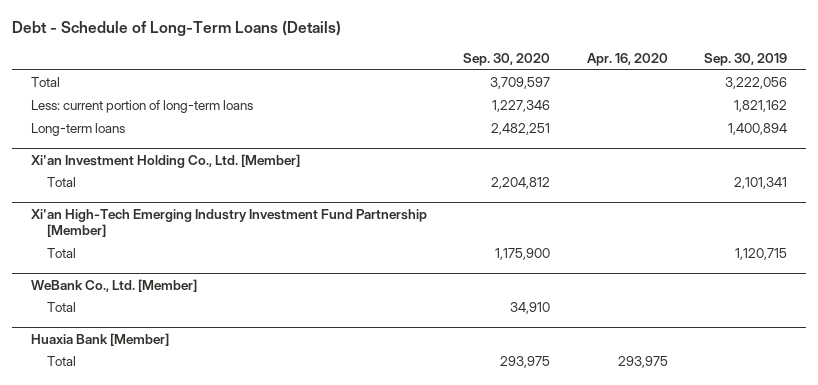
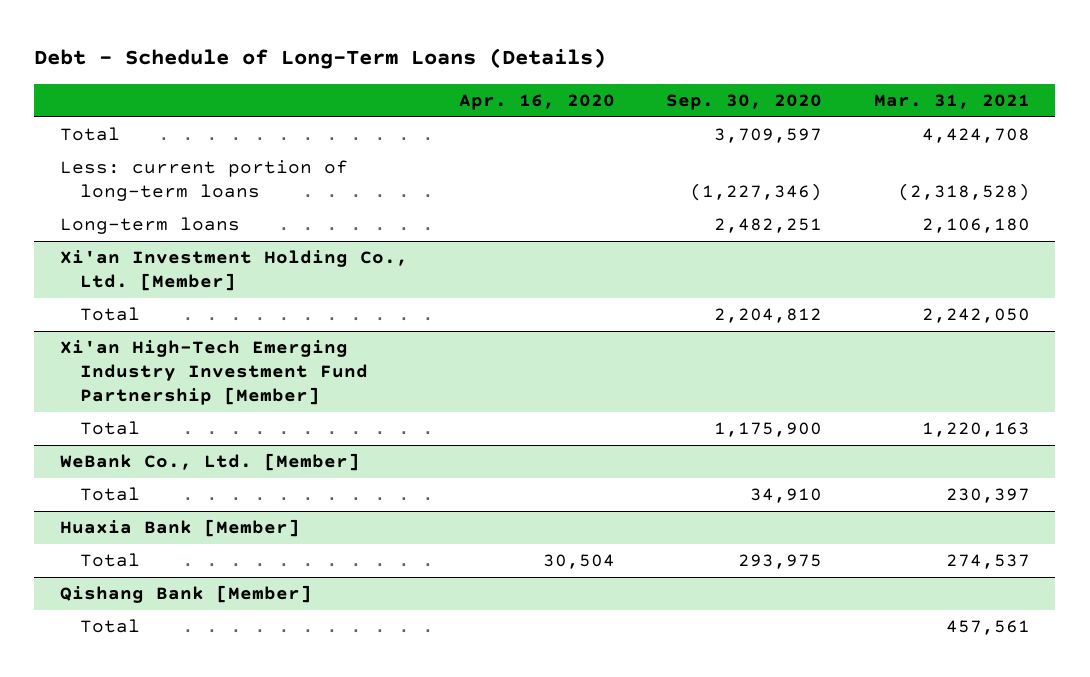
- | Sep. 30, 2020 | Apr. 16, 2020 | Sep. 30, 2019
+ | Apr. 16, 2020 | Sep. 30, 2020 | Mar. 31, 2021
- Less: current portion of long-term loans | 1,227,346 | | 1,821,162
+ Less: current portion of long-term loans | | (1,227,346) | (2,318,528)
@ Huaxia Bank [Member]
- Total | 293,975 | 293,975 |
+ Total | 30,504 | 293,975 | 274,537
+ Qishang Bank [Member]
+ Total | | | 457,561

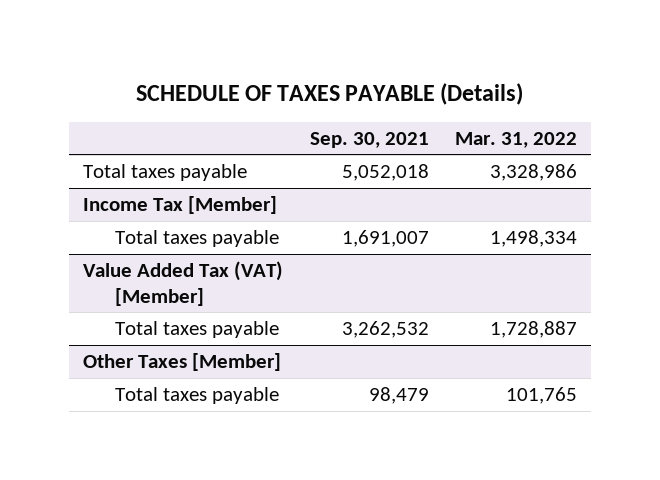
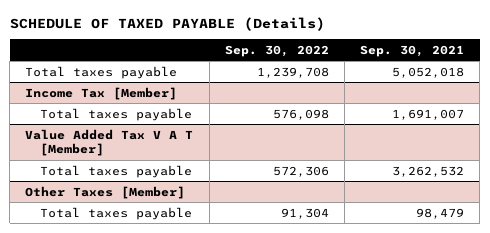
- SCHEDULE OF TAXES PAYABLE (Details)
+ SCHEDULE OF TAXED PAYABLE (Details)
- | Sep. 30, 2021 | Mar. 31, 2022
+ | Sep. 30, 2022 | Sep. 30, 2021
- Value Added Tax (VAT) [Member]
+ Value Added Tax V A T [Member]

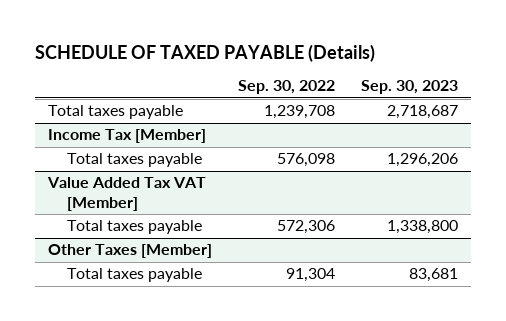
- | Sep. 30, 2022 | Sep. 30, 2021
+ | Sep. 30, 2022 | Sep. 30, 2023
- Value Added Tax V A T [Member]
+ Value Added Tax VAT [Member]

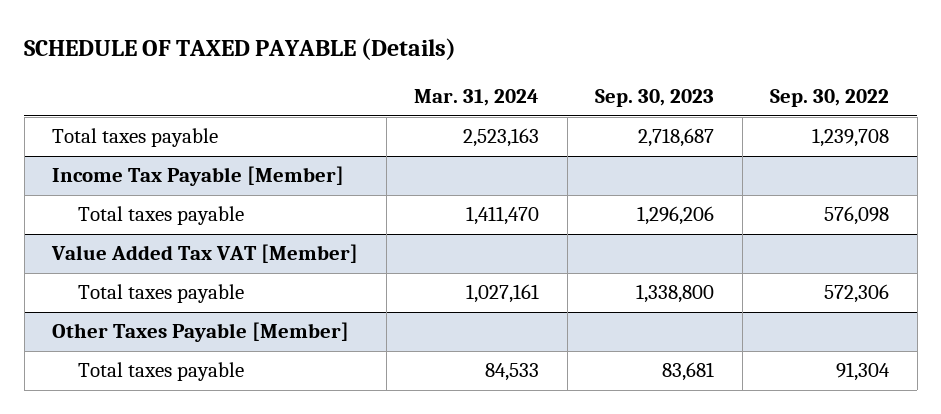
- | Sep. 30, 2022 | Sep. 30, 2023
+ | Mar. 31, 2024 | Sep. 30, 2023 | Sep. 30, 2022
- Income Tax [Member]
+ Income Tax Payable [Member]
- Other Taxes [Member]
+ Other Taxes Payable [Member]

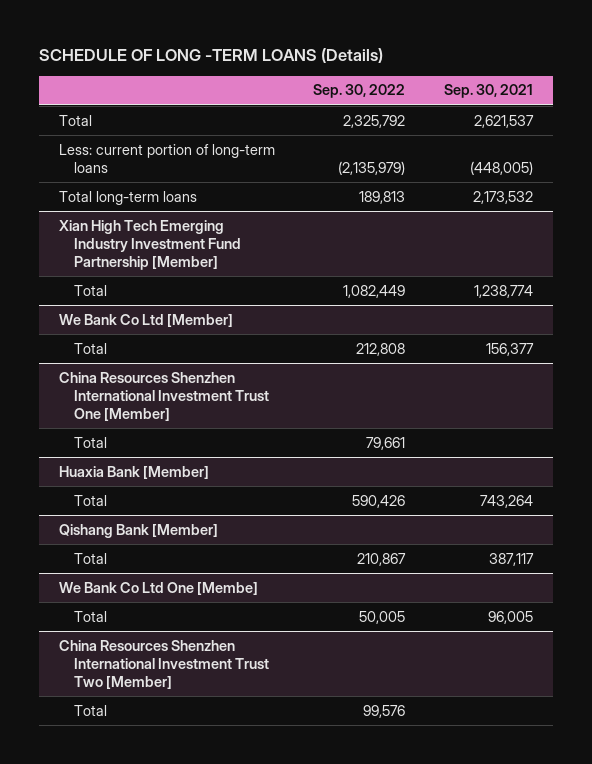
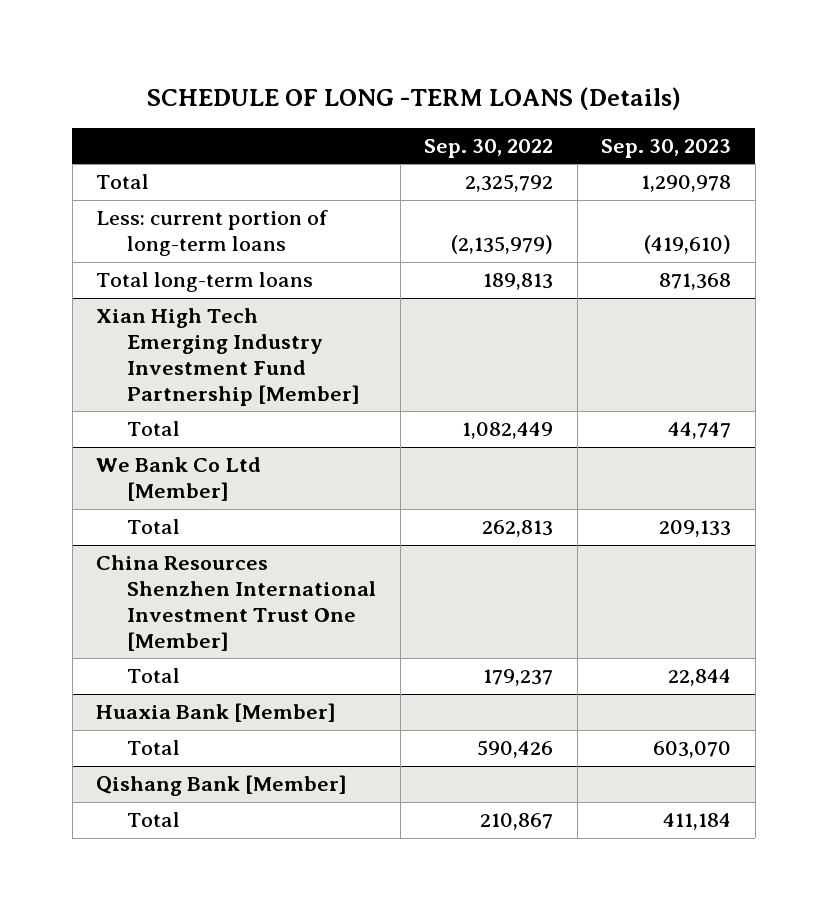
- | Sep. 30, 2022 | Sep. 30, 2021
+ | Sep. 30, 2022 | Sep. 30, 2023
@ We Bank Co Ltd [Member]
- Total | 212,808 | 156,377
+ Total | 262,813 | 209,133
@ China Resources Shenzhen International Investment Trust One [Member]
- Total | 79,661 |
+ Total | 179,237 | 22,844
- We Bank Co Ltd One [Membe]
- Total | 50,005 | 96,005
- China Resources Shenzhen International Investment Trust Two [Member]
- Total | 99,576 |

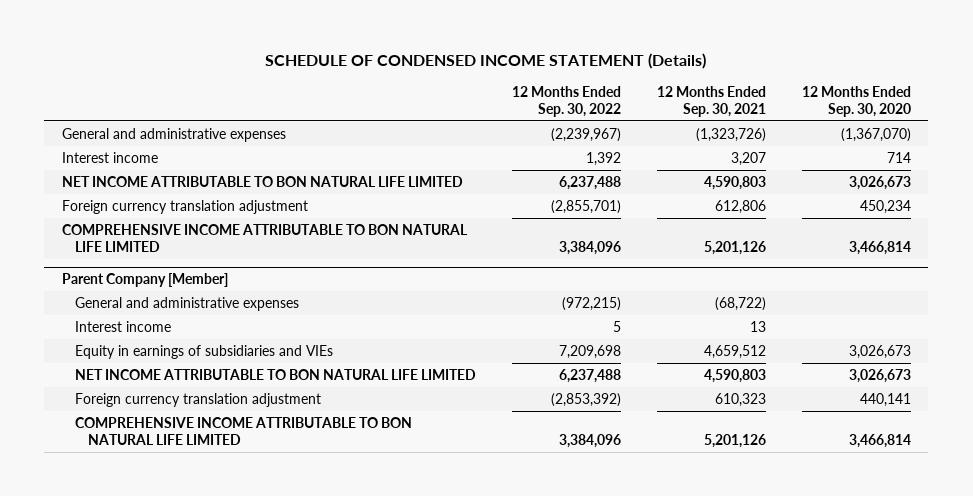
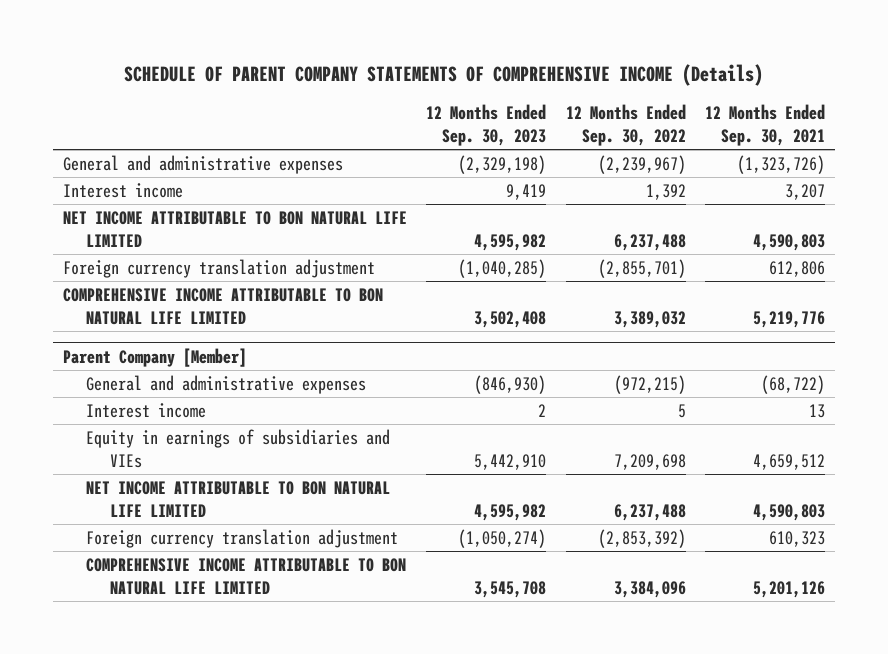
- SCHEDULE OF CONDENSED INCOME STATEMENT (Details)
+ SCHEDULE OF PARENT COMPANY STATEMENTS OF COMPREHENSIVE INCOME (Details)
- | 12 Months Ended Sep. 30, 2022 | 12 Months Ended Sep. 30, 2021 | 12 Months Ended Sep. 30, 2020
+ | 12 Months Ended Sep. 30, 2023 | 12 Months Ended Sep. 30, 2022 | 12 Months Ended Sep. 30, 2021
- COMPREHENSIVE INCOME ATTRIBUTABLE TO BON NATURAL LIFE LIMITED | 3,384,096 | 5,201,126 | 3,466,814
+ COMPREHENSIVE INCOME ATTRIBUTABLE TO BON NATURAL LIFE LIMITED | 3,502,408 | 3,389,032 | 5,219,776

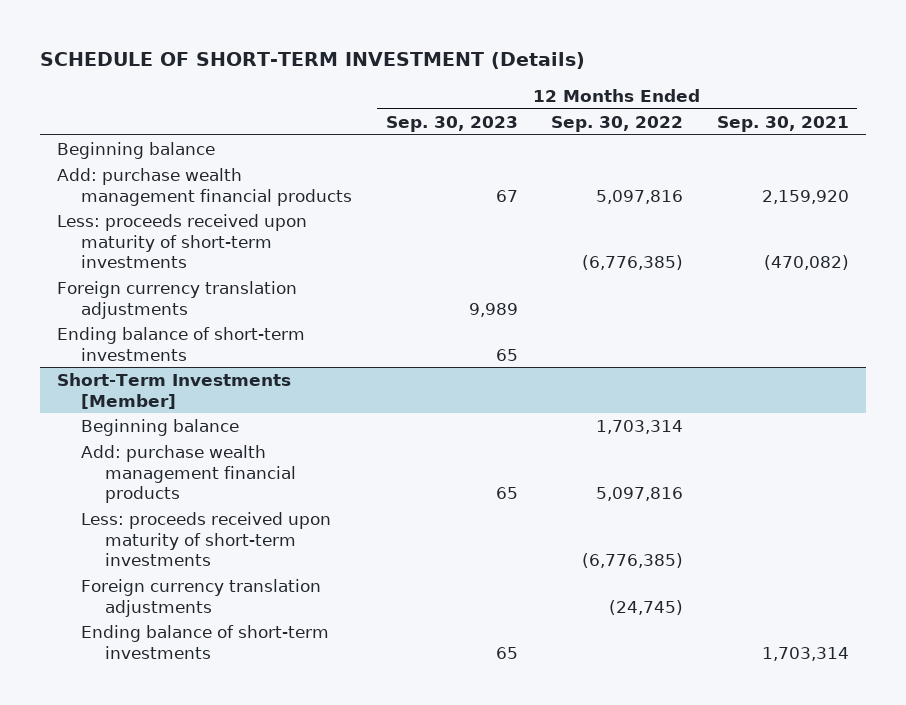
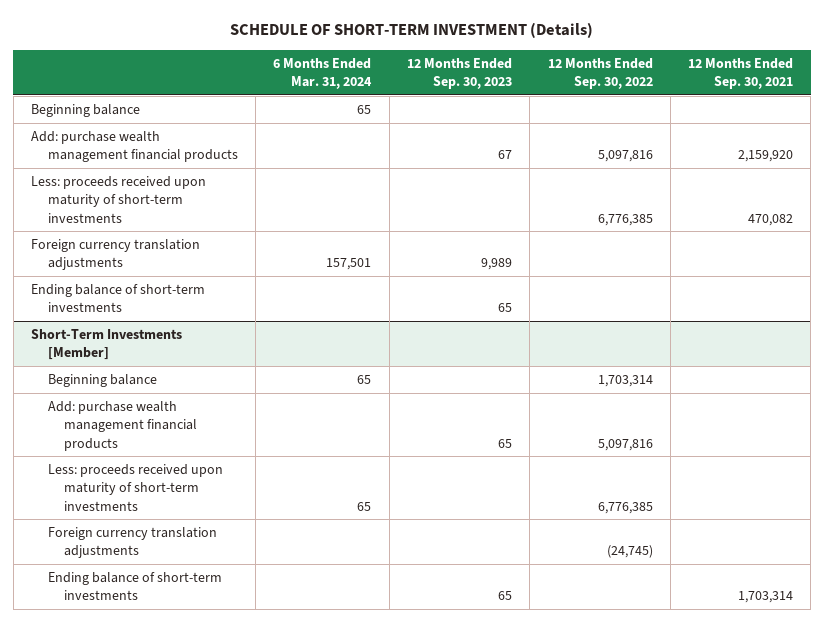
- | 12 Months Ended Sep. 30, 2023 | 12 Months Ended Sep. 30, 2022 | 12 Months Ended Sep. 30, 2021
+ | 6 Months Ended Mar. 31, 2024 | 12 Months Ended Sep. 30, 2023 | 12 Months Ended Sep. 30, 2022 | 12 Months Ended Sep. 30, 2021
- Less: proceeds received upon maturity of short-term investments | | (6,776,385) | (470,082)
+ Less: proceeds received upon maturity of short-term investments | | | 6,776,385 | 470,082
@ Short-Term Investments [Member]
- Less: proceeds received upon maturity of short-term investments | | (6,776,385) |
+ Less: proceeds received upon maturity of short-term investments | 65 | | 6,776,385 |

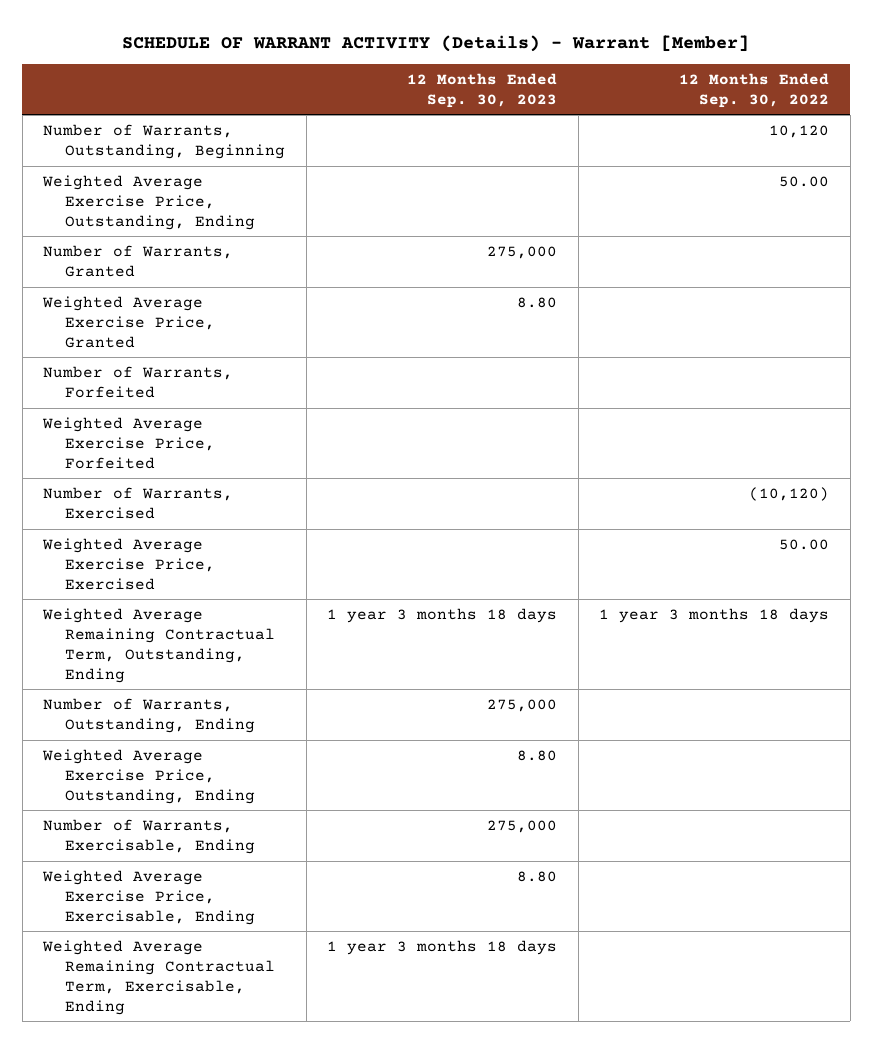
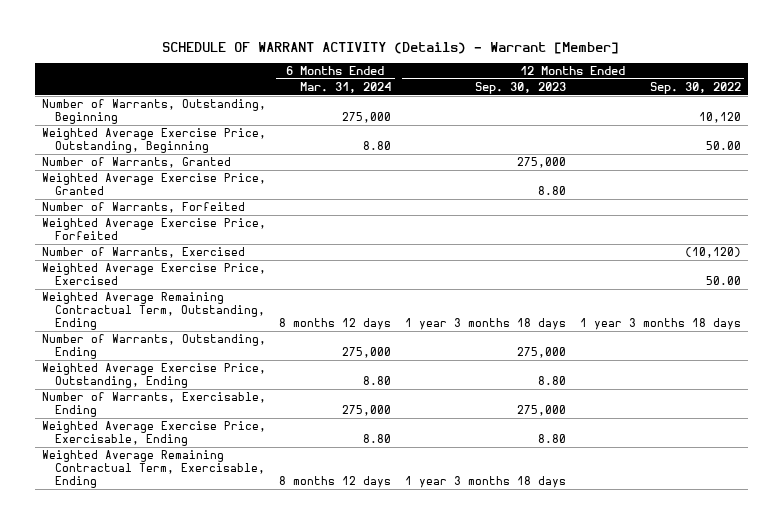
- | 12 Months Ended Sep. 30, 2023 | 12 Months Ended Sep. 30, 2022
+ | 6 Months Ended Mar. 31, 2024 | 12 Months Ended Sep. 30, 2023 | 12 Months Ended Sep. 30, 2022
- Weighted Average Exercise Price, Outstanding, Ending | | 50.00
+ Weighted Average Exercise Price, Outstanding, Beginning | 8.80 | | 50.00

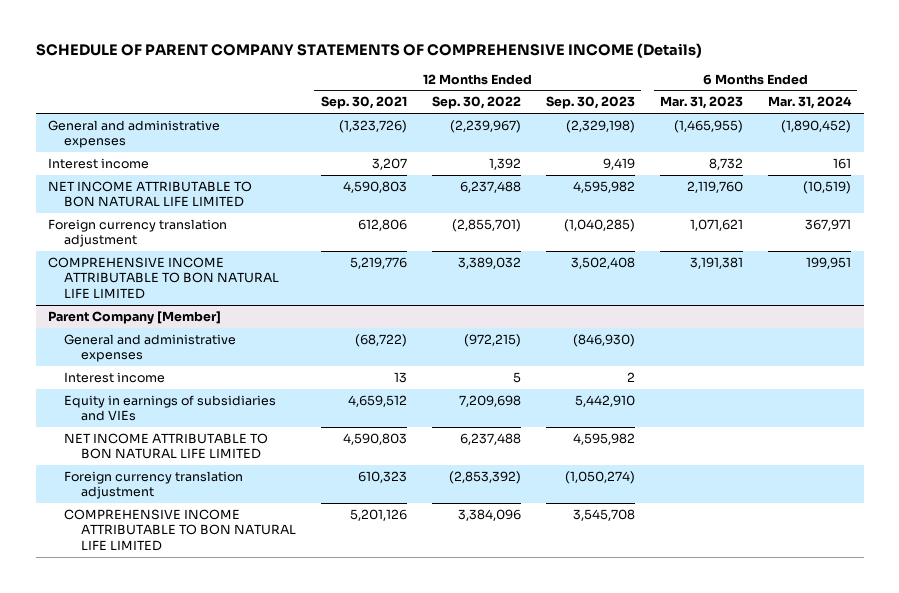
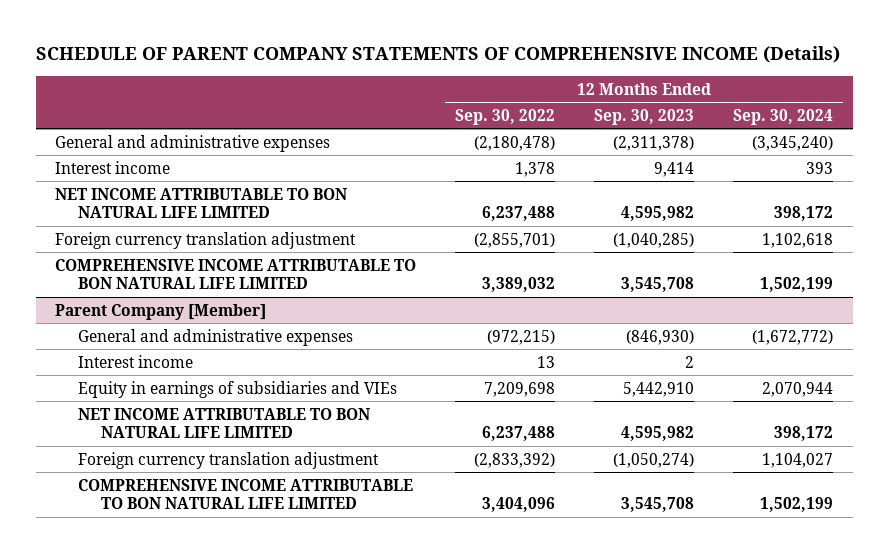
- | 12 Months Ended Sep. 30, 2021 | 12 Months Ended Sep. 30, 2022 | 12 Months Ended Sep. 30, 2023 | 6 Months Ended Mar. 31, 2023 | 6 Months Ended Mar. 31, 2024
+ | 12 Months Ended Sep. 30, 2022 | 12 Months Ended Sep. 30, 2023 | 12 Months Ended Sep. 30, 2024
- General and administrative expenses | (1,323,726) | (2,239,967) | (2,329,198) | (1,465,955) | (1,890,452)
- Interest income | 3,207 | 1,392 | 9,419 | 8,732 | 161
+ General and administrative expenses | (2,180,478) | (2,311,378) | (3,345,240)
+ Interest income | 1,378 | 9,414 | 393
- COMPREHENSIVE INCOME ATTRIBUTABLE TO BON NATURAL LIFE LIMITED | 5,219,776 | 3,389,032 | 3,502,408 | 3,191,381 | 199,951
+ COMPREHENSIVE INCOME ATTRIBUTABLE TO BON NATURAL LIFE LIMITED | 3,389,032 | 3,545,708 | 1,502,199
@ Parent Company [Member]
- Interest income | 13 | 5 | 2 | |
+ Interest income | 13 | 2 |
- Foreign currency translation adjustment | 610,323 | (2,853,392) | (1,050,274) | |
- COMPREHENSIVE INCOME ATTRIBUTABLE TO BON NATURAL LIFE LIMITED | 5,201,126 | 3,384,096 | 3,545,708 | |
+ Foreign currency translation adjustment | (2,833,392) | (1,050,274) | 1,104,027
+ COMPREHENSIVE INCOME ATTRIBUTABLE TO BON NATURAL LIFE LIMITED | 3,404,096 | 3,545,708 | 1,502,199

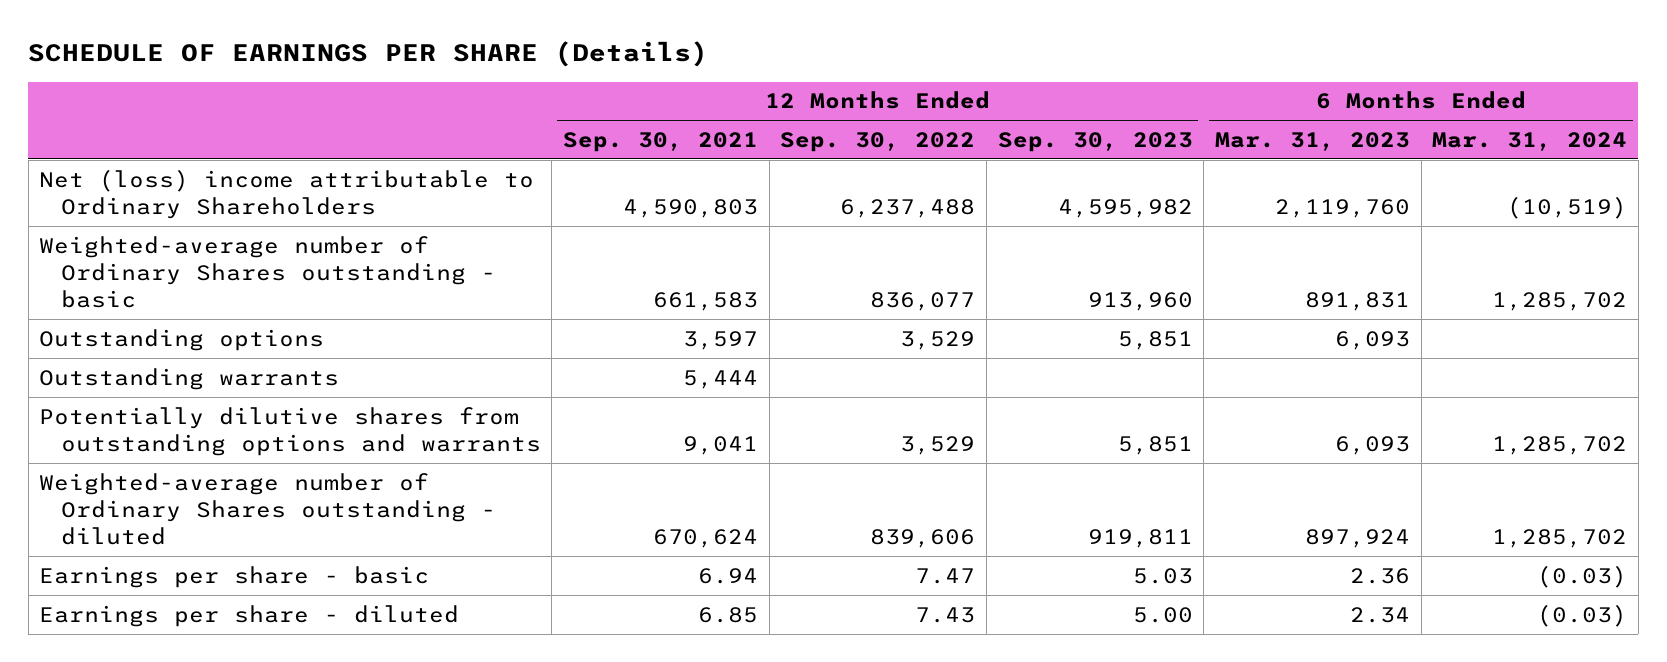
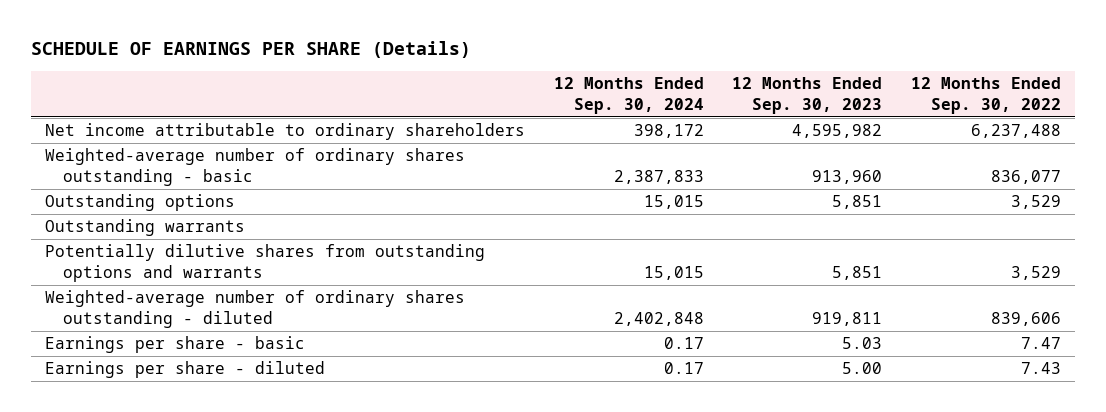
- | 12 Months Ended Sep. 30, 2021 | 12 Months Ended Sep. 30, 2022 | 12 Months Ended Sep. 30, 2023 | 6 Months Ended Mar. 31, 2023 | 6 Months Ended Mar. 31, 2024
+ | 12 Months Ended Sep. 30, 2024 | 12 Months Ended Sep. 30, 2023 | 12 Months Ended Sep. 30, 2022
- Net (loss) income attributable to Ordinary Shareholders | 4,590,803 | 6,237,488 | 4,595,982 | 2,119,760 | (10,519)
- Weighted-average number of Ordinary Shares outstanding - basic | 661,583 | 836,077 | 913,960 | 891,831 | 1,285,702
+ Net income attributable to ordinary shareholders | 398,172 | 4,595,982 | 6,237,488
+ Weighted-average number of ordinary shares outstanding - basic | 2,387,833 | 913,960 | 836,077
- Weighted-average number of Ordinary Shares outstanding - diluted | 670,624 | 839,606 | 919,811 | 897,924 | 1,285,702
+ Weighted-average number of ordinary shares outstanding - diluted | 2,402,848 | 919,811 | 839,606

